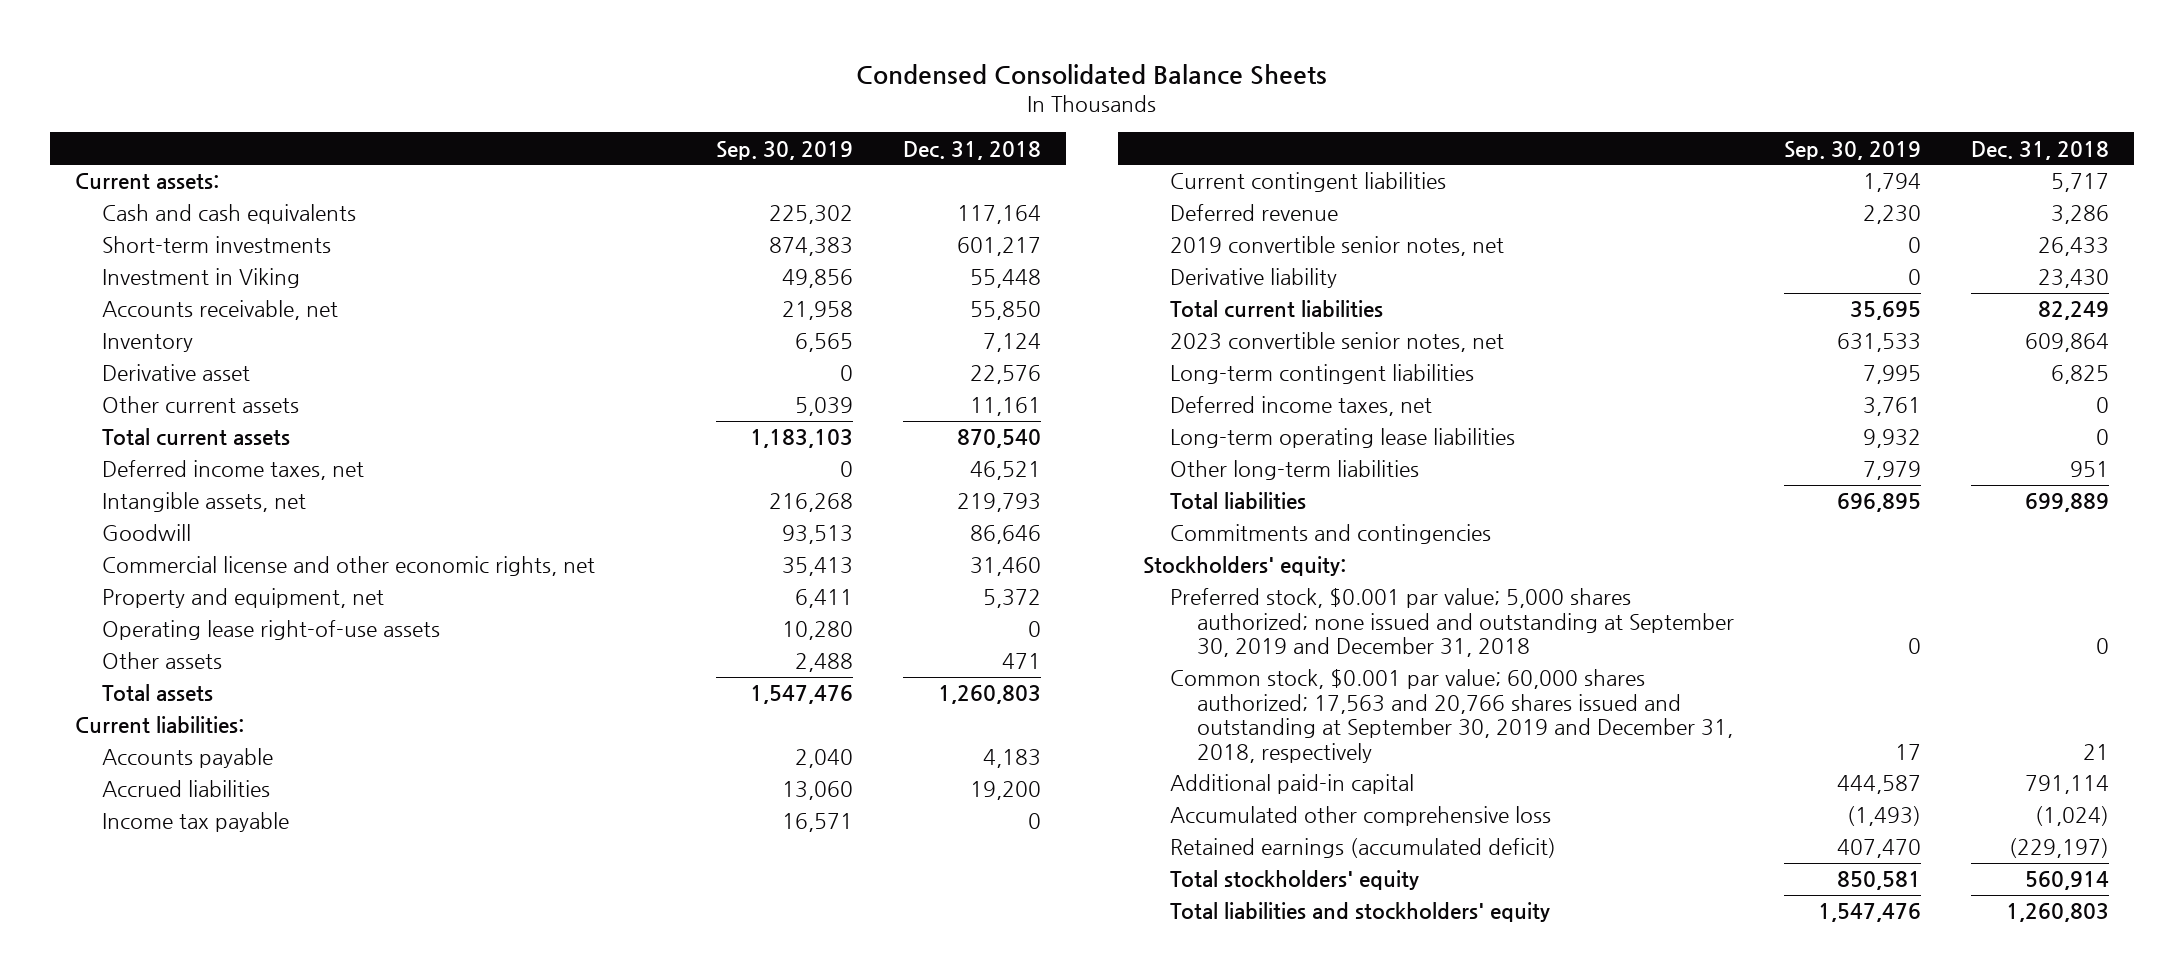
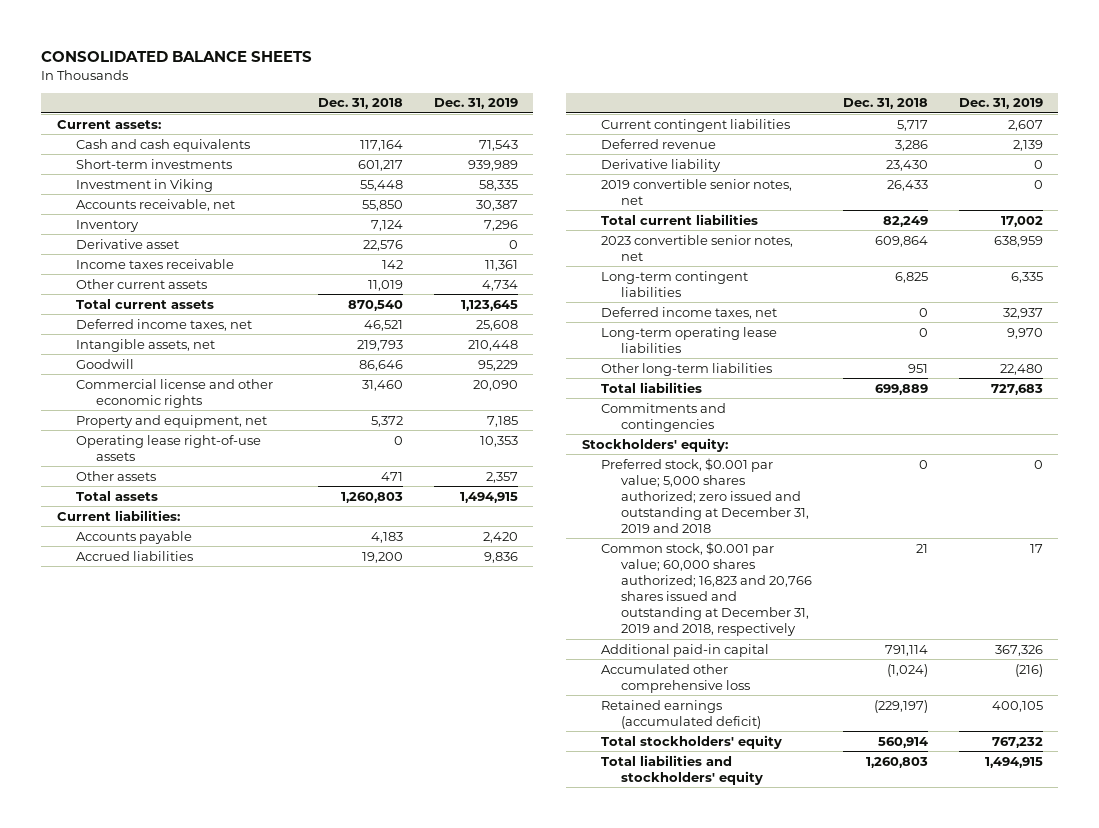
- Condensed Consolidated Balance Sheets
+ CONSOLIDATED BALANCE SHEETS
- | Sep. 30, 2019 | Dec. 31, 2018
+ | Dec. 31, 2018 | Dec. 31, 2019
- Other current assets | 5,039 | 11,161
+ Income taxes receivable | 142 | 11,361
+ Other current assets | 11,019 | 4,734
- Commercial license and other economic rights, net | 35,413 | 31,460
+ Commercial license and other economic rights | 31,460 | 20,090
- Income tax payable | 16,571 | 0
moved down: 2019 convertible senior notes, net | 26,433 | 0
- Preferred stock, $0.001 par value; 5,000 shares authorized; none issued and outstanding at September 30, 2019 and December 31, 2018 | 0 | 0
- Common stock, $0.001 par value; 60,000 shares authorized; 17,563 and 20,766 shares issued and outstanding at September 30, 2019 and December 31, 2018, respectively | 17 | 21
+ Preferred stock, $0.001 par value; 5,000 shares authorized; zero issued and outstanding at December 31, 2019 and 2018 | 0 | 0
+ Common stock, $0.001 par value; 60,000 shares authorized; 16,823 and 20,766 shares issued and outstanding at December 31, 2019 and 2018, respectively | 21 | 17

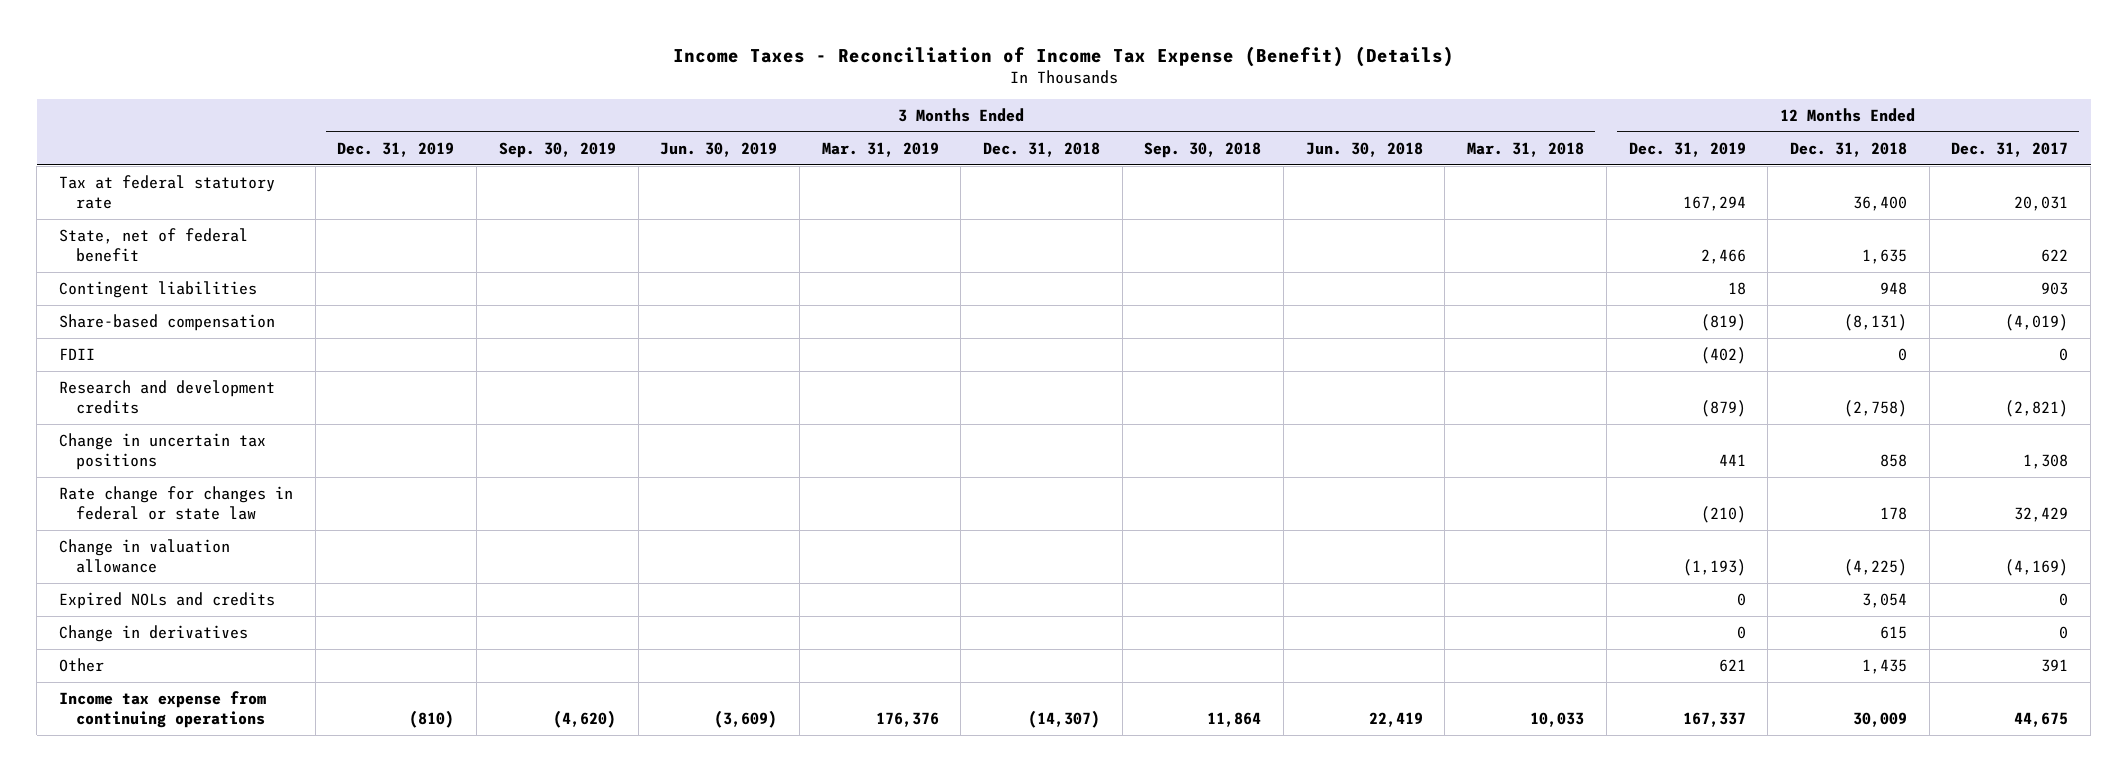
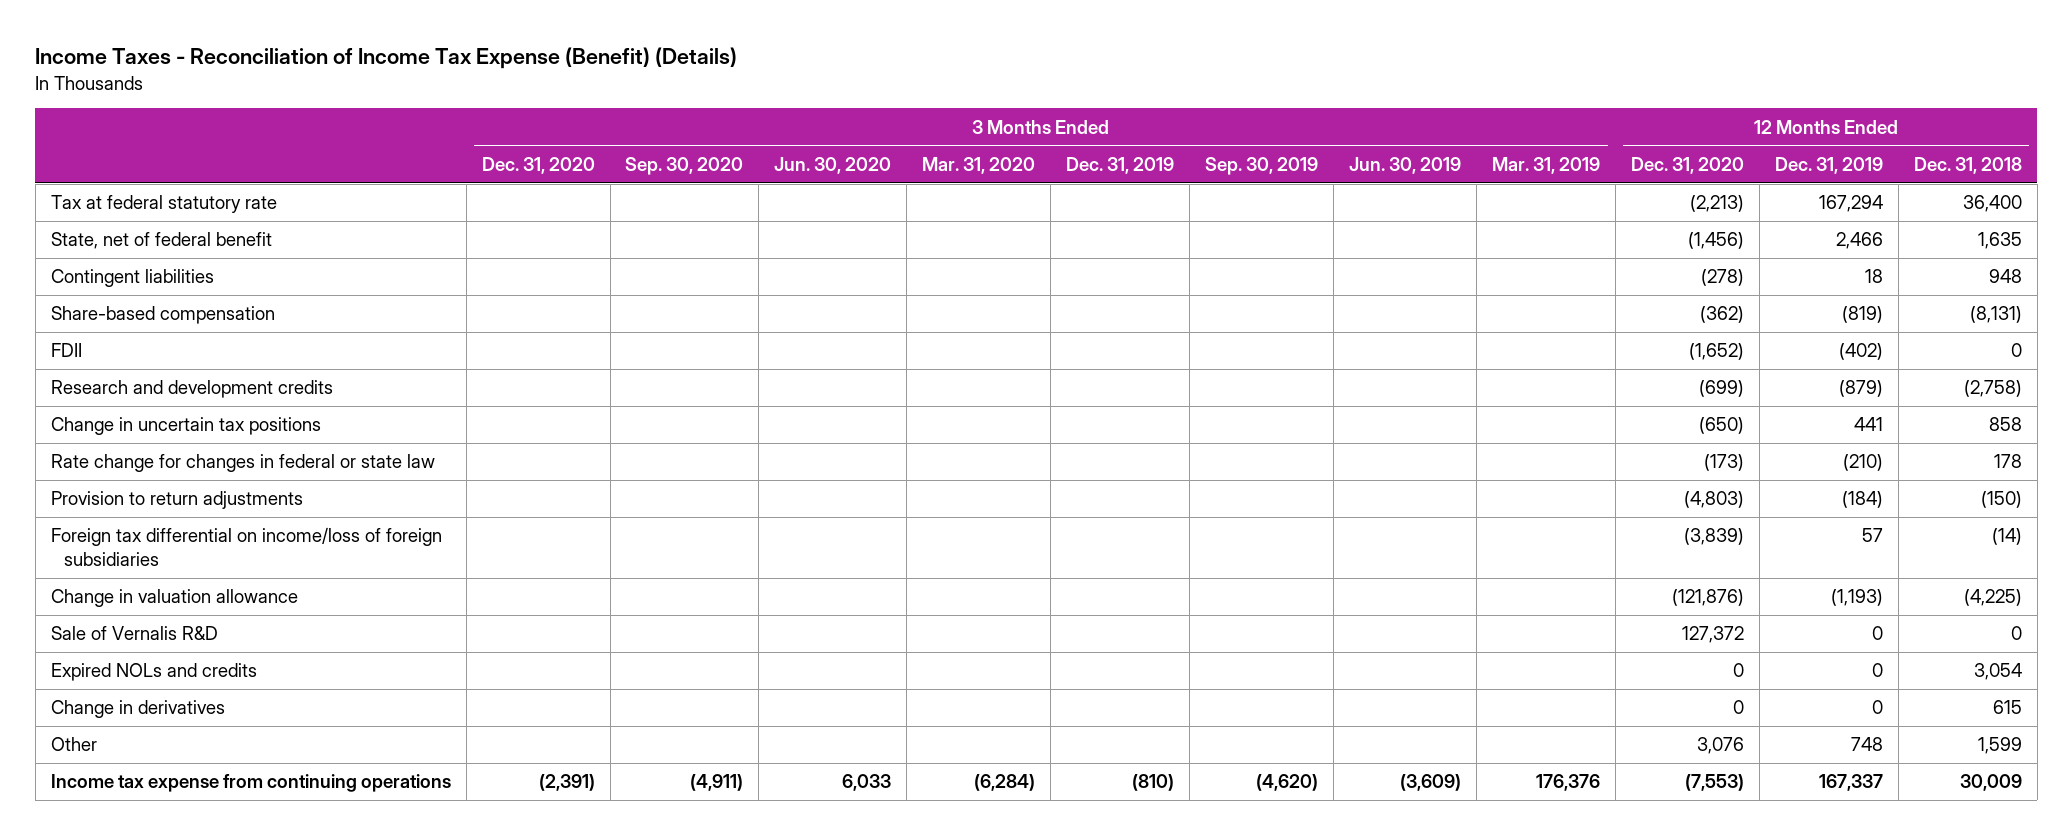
- | 3 Months Ended Dec. 31, 2019 | 3 Months Ended Sep. 30, 2019 | 3 Months Ended Jun. 30, 2019 | 3 Months Ended Mar. 31, 2019 | 3 Months Ended Dec. 31, 2018 | 3 Months Ended Sep. 30, 2018 | 3 Months Ended Jun. 30, 2018 | 3 Months Ended Mar. 31, 2018 | 12 Months Ended Dec. 31, 2019 | 12 Months Ended Dec. 31, 2018 | 12 Months Ended Dec. 31, 2017
+ | 3 Months Ended Dec. 31, 2020 | 3 Months Ended Sep. 30, 2020 | 3 Months Ended Jun. 30, 2020 | 3 Months Ended Mar. 31, 2020 | 3 Months Ended Dec. 31, 2019 | 3 Months Ended Sep. 30, 2019 | 3 Months Ended Jun. 30, 2019 | 3 Months Ended Mar. 31, 2019 | 12 Months Ended Dec. 31, 2020 | 12 Months Ended Dec. 31, 2019 | 12 Months Ended Dec. 31, 2018
+ Provision to return adjustments | | | | | | | | | (4,803) | (184) | (150)
+ Foreign tax differential on income/loss of foreign subsidiaries | | | | | | | | | (3,839) | 57 | (14)
+ Sale of Vernalis R&D | | | | | | | | | 127,372 | 0 | 0
- Other | | | | | | | | | 621 | 1,435 | 391
+ Other | | | | | | | | | 3,076 | 748 | 1,599

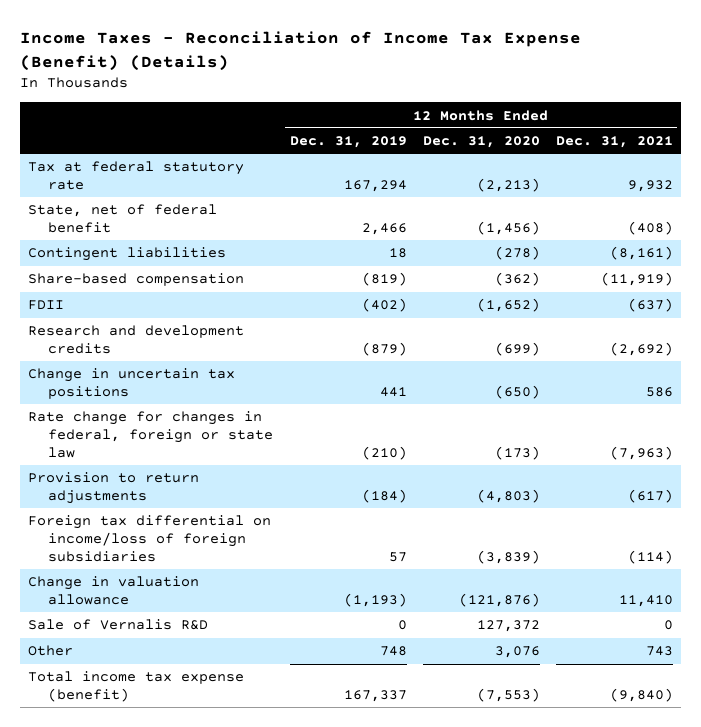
- | 3 Months Ended Dec. 31, 2020 | 3 Months Ended Sep. 30, 2020 | 3 Months Ended Jun. 30, 2020 | 3 Months Ended Mar. 31, 2020 | 3 Months Ended Dec. 31, 2019 | 3 Months Ended Sep. 30, 2019 | 3 Months Ended Jun. 30, 2019 | 3 Months Ended Mar. 31, 2019 | 12 Months Ended Dec. 31, 2020 | 12 Months Ended Dec. 31, 2019 | 12 Months Ended Dec. 31, 2018
+ | 12 Months Ended Dec. 31, 2019 | 12 Months Ended Dec. 31, 2020 | 12 Months Ended Dec. 31, 2021
- Rate change for changes in federal or state law | | | | | | | | | (173) | (210) | 178
+ Rate change for changes in federal, foreign or state law | (210) | (173) | (7,963)
- Expired NOLs and credits | | | | | | | | | 0 | 0 | 3,054
- Change in derivatives | | | | | | | | | 0 | 0 | 615
- Income tax expense from continuing operations | (2,391) | (4,911) | 6,033 | (6,284) | (810) | (4,620) | (3,609) | 176,376 | (7,553) | 167,337 | 30,009
+ Total income tax expense (benefit) | 167,337 | (7,553) | (9,840)

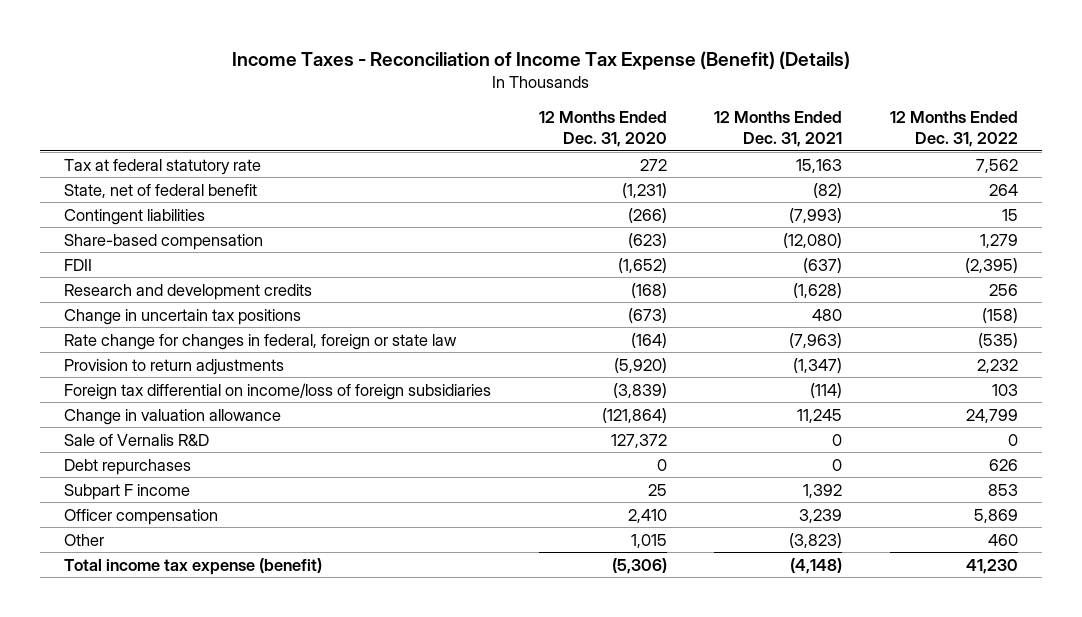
- | 12 Months Ended Dec. 31, 2019 | 12 Months Ended Dec. 31, 2020 | 12 Months Ended Dec. 31, 2021
+ | 12 Months Ended Dec. 31, 2020 | 12 Months Ended Dec. 31, 2021 | 12 Months Ended Dec. 31, 2022
- Tax at federal statutory rate | 167,294 | (2,213) | 9,932
- State, net of federal benefit | 2,466 | (1,456) | (408)
- Contingent liabilities | 18 | (278) | (8,161)
- Share-based compensation | (819) | (362) | (11,919)
+ Tax at federal statutory rate | 272 | 15,163 | 7,562
+ State, net of federal benefit | (1,231) | (82) | 264
+ Contingent liabilities | (266) | (7,993) | 15
+ Share-based compensation | (623) | (12,080) | 1,279
- Research and development credits | (879) | (699) | (2,692)
- Change in uncertain tax positions | 441 | (650) | 586
- Rate change for changes in federal, foreign or state law | (210) | (173) | (7,963)
- Provision to return adjustments | (184) | (4,803) | (617)
+ Research and development credits | (168) | (1,628) | 256
+ Change in uncertain tax positions | (673) | 480 | (158)
+ Rate change for changes in federal, foreign or state law | (164) | (7,963) | (535)
+ Provision to return adjustments | (5,920) | (1,347) | 2,232
- Change in valuation allowance | (1,193) | (121,876) | 11,410
+ Change in valuation allowance | (121,864) | 11,245 | 24,799
- Other | 748 | 3,076 | 743
- Total income tax expense (benefit) | 167,337 | (7,553) | (9,840)
+ Debt repurchases | 0 | 0 | 626
+ Subpart F income | 25 | 1,392 | 853
+ Officer compensation | 2,410 | 3,239 | 5,869
+ Other | 1,015 | (3,823) | 460
+ Total income tax expense (benefit) | (5,306) | (4,148) | 41,230

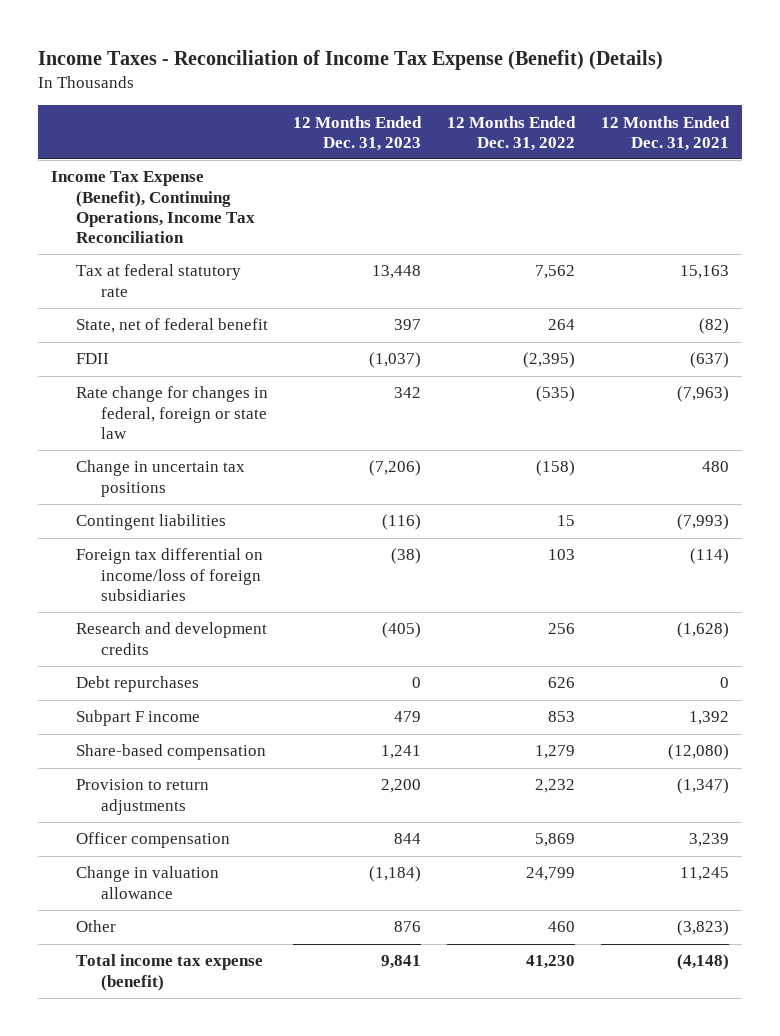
- | 12 Months Ended Dec. 31, 2020 | 12 Months Ended Dec. 31, 2021 | 12 Months Ended Dec. 31, 2022
+ | 12 Months Ended Dec. 31, 2023 | 12 Months Ended Dec. 31, 2022 | 12 Months Ended Dec. 31, 2021
+ Income Tax Expense (Benefit), Continuing Operations, Income Tax Reconciliation
moved down: Change in uncertain tax positions | (7,206) | (158) | 480
moved down: Contingent liabilities | (116) | 15 | (7,993)
- Sale of Vernalis R&D | 127,372 | 0 | 0
moved down: Research and development credits | (405) | 256 | (1,628)
moved down: Share-based compensation | 1,241 | 1,279 | (12,080)
moved down: Provision to return adjustments | 2,200 | 2,232 | (1,347)
moved down: Change in valuation allowance | (1,184) | 24,799 | 11,245

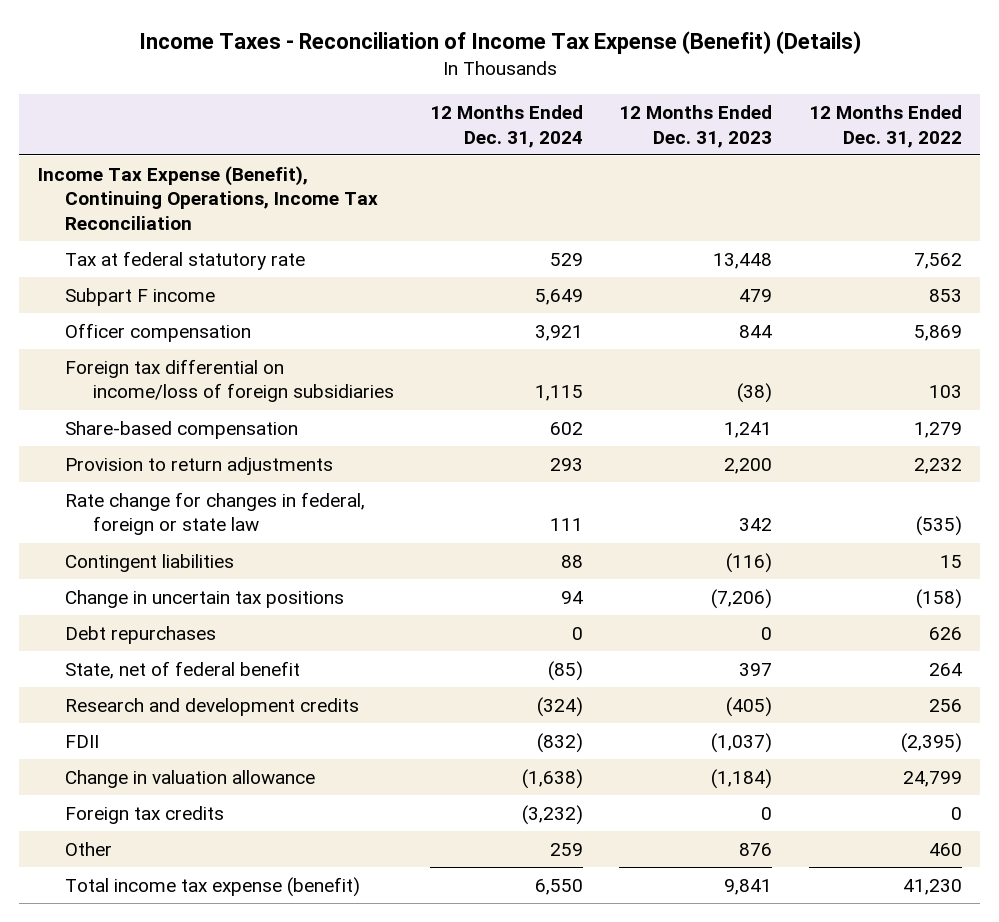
- | 12 Months Ended Dec. 31, 2023 | 12 Months Ended Dec. 31, 2022 | 12 Months Ended Dec. 31, 2021
+ | 12 Months Ended Dec. 31, 2024 | 12 Months Ended Dec. 31, 2023 | 12 Months Ended Dec. 31, 2022
moved up: Officer compensation | 3,921 | 844 | 5,869
moved down: Foreign tax differential on income/loss of foreign subsidiaries | 1,115 | (38) | 103
moved down: Rate change for changes in federal, foreign or state law | 111 | 342 | (535)
moved down: Contingent liabilities | 88 | (116) | 15
moved down: Change in uncertain tax positions | 94 | (7,206) | (158)
moved down: Debt repurchases | 0 | 0 | 626
moved down: State, net of federal benefit | (85) | 397 | 264
moved down: Research and development credits | (324) | (405) | 256
moved down: FDII | (832) | (1,037) | (2,395)
+ Foreign tax credits | (3,232) | 0 | 0

